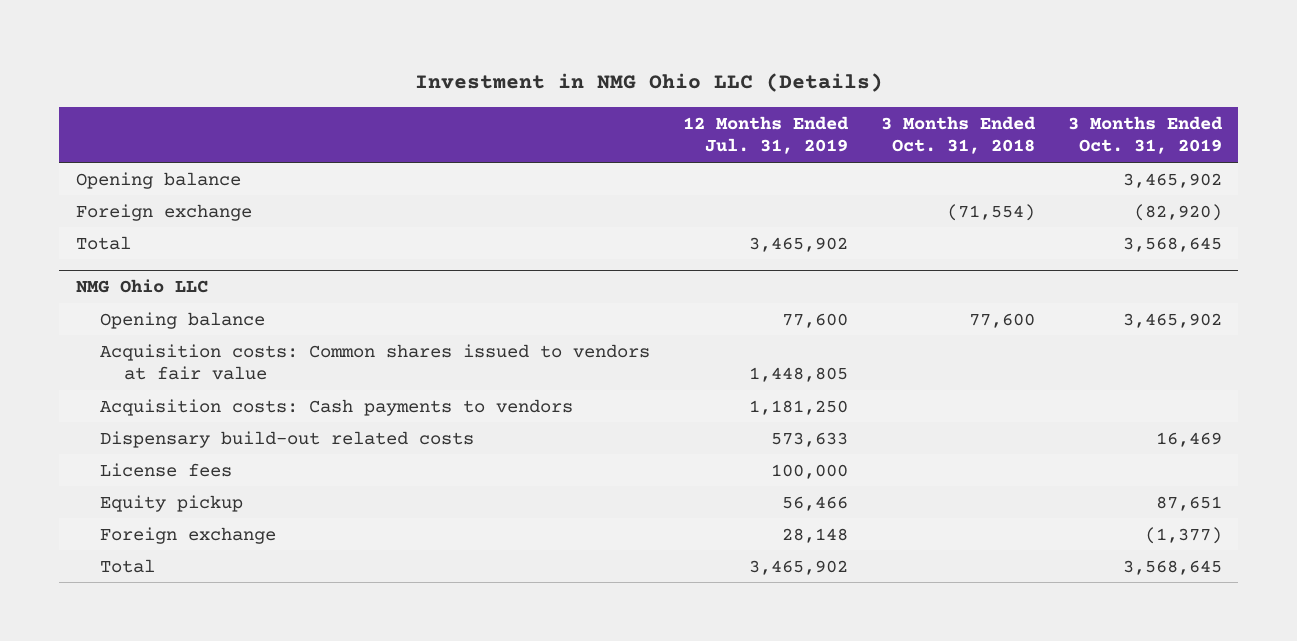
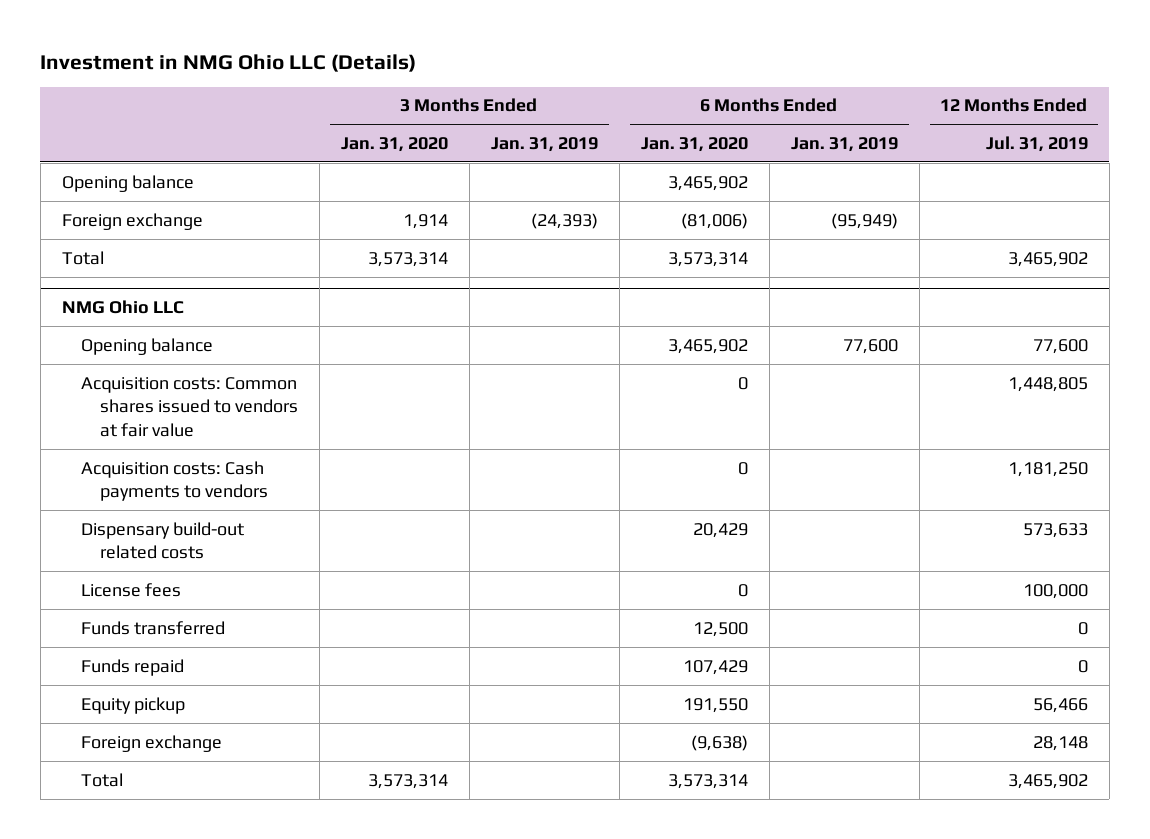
- | 12 Months Ended Jul. 31, 2019 | 3 Months Ended Oct. 31, 2018 | 3 Months Ended Oct. 31, 2019
+ | 3 Months Ended Jan. 31, 2020 | 3 Months Ended Jan. 31, 2019 | 6 Months Ended Jan. 31, 2020 | 6 Months Ended Jan. 31, 2019 | 12 Months Ended Jul. 31, 2019
@ NMG Ohio LLC
+ Funds transferred | | | 12,500 | | 0
+ Funds repaid | | | 107,429 | | 0

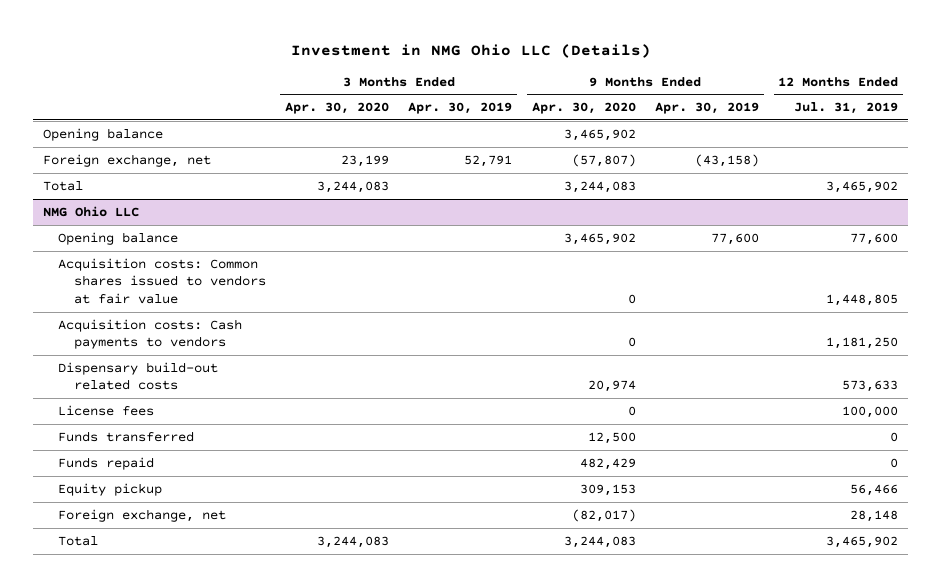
- | 3 Months Ended Jan. 31, 2020 | 3 Months Ended Jan. 31, 2019 | 6 Months Ended Jan. 31, 2020 | 6 Months Ended Jan. 31, 2019 | 12 Months Ended Jul. 31, 2019
+ | 3 Months Ended Apr. 30, 2020 | 3 Months Ended Apr. 30, 2019 | 9 Months Ended Apr. 30, 2020 | 9 Months Ended Apr. 30, 2019 | 12 Months Ended Jul. 31, 2019
- Foreign exchange | 1,914 | (24,393) | (81,006) | (95,949) |
+ Foreign exchange, net | 23,199 | 52,791 | (57,807) | (43,158) |
@ NMG Ohio LLC
- Foreign exchange | | | (9,638) | | 28,148
+ Foreign exchange, net | | | (82,017) | | 28,148

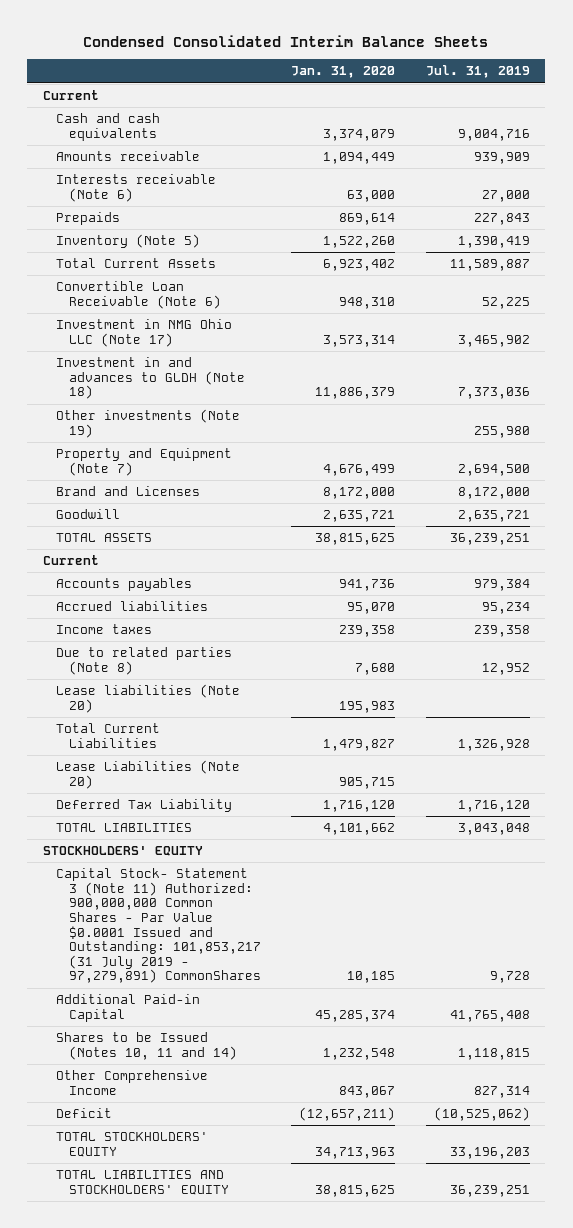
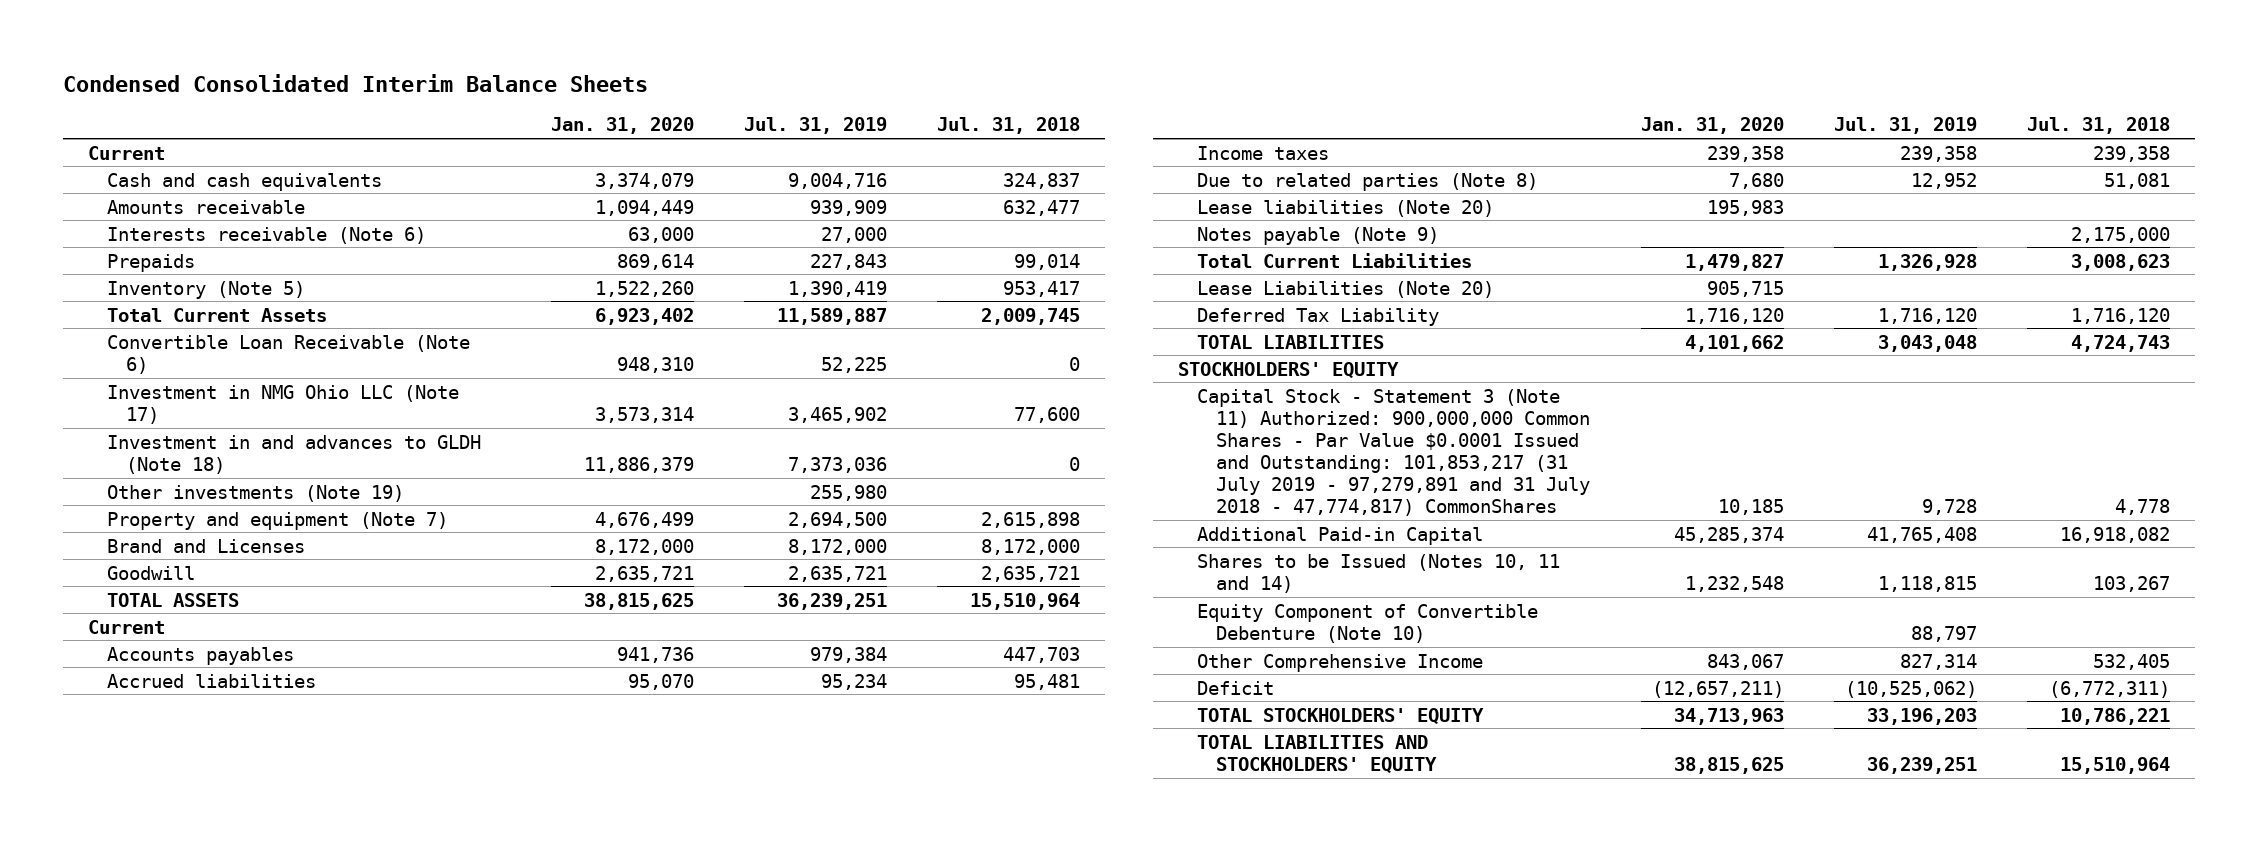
- | Jan. 31, 2020 | Jul. 31, 2019
+ | Jan. 31, 2020 | Jul. 31, 2019 | Jul. 31, 2018
- Property and Equipment (Note 7) | 4,676,499 | 2,694,500
+ Property and equipment (Note 7) | 4,676,499 | 2,694,500 | 2,615,898
+ Notes payable (Note 9) | | | 2,175,000
- Capital Stock- Statement 3 (Note 11) Authorized: 900,000,000 Common Shares - Par Value $0.0001 Issued and Outstanding: 101,853,217 (31 July 2019 - 97,279,891) CommonShares | 10,185 | 9,728
+ Capital Stock - Statement 3 (Note 11) Authorized: 900,000,000 Common Shares - Par Value $0.0001 Issued and Outstanding: 101,853,217 (31 July 2019 - 97,279,891 and 31 July 2018 - 47,774,817) CommonShares | 10,185 | 9,728 | 4,778
+ Equity Component of Convertible Debenture (Note 10) | | 88,797 |

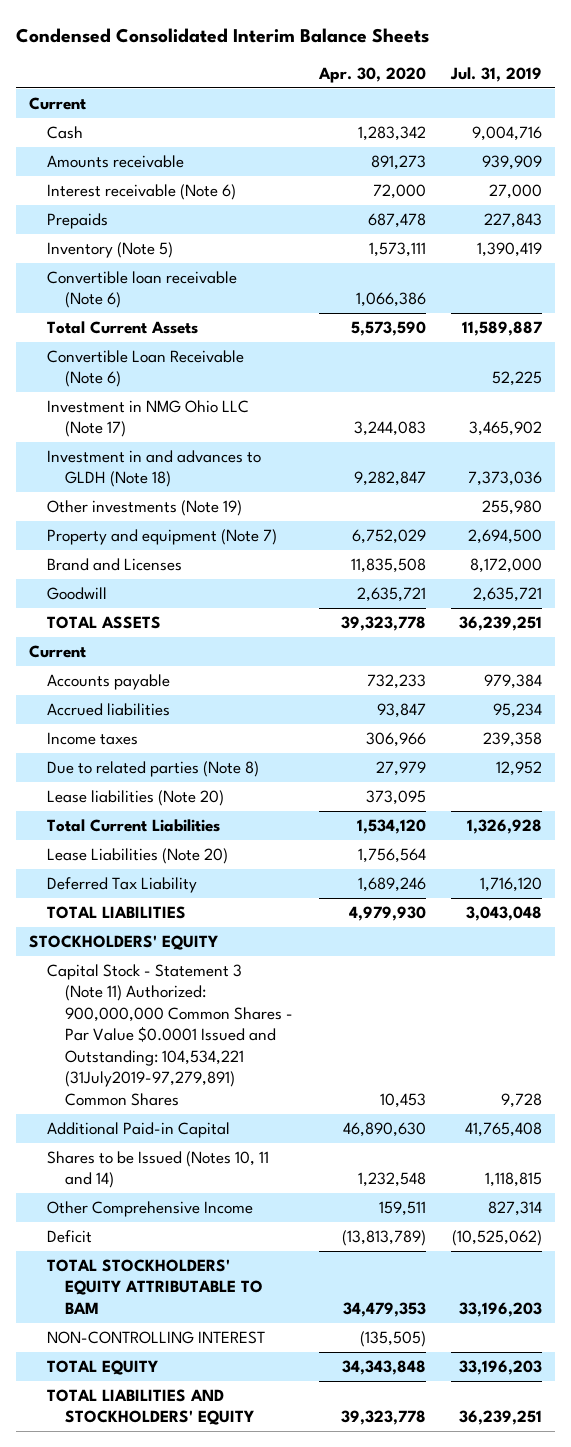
- | Jan. 31, 2020 | Jul. 31, 2019 | Jul. 31, 2018
+ | Apr. 30, 2020 | Jul. 31, 2019
- Cash and cash equivalents | 3,374,079 | 9,004,716 | 324,837
+ Cash | 1,283,342 | 9,004,716
- Interests receivable (Note 6) | 63,000 | 27,000 |
+ Interest receivable (Note 6) | 72,000 | 27,000
+ Convertible loan receivable (Note 6) | 1,066,386 |
- Accounts payables | 941,736 | 979,384 | 447,703
+ Accounts payable | 732,233 | 979,384
- Notes payable (Note 9) | | | 2,175,000
- Capital Stock - Statement 3 (Note 11) Authorized: 900,000,000 Common Shares - Par Value $0.0001 Issued and Outstanding: 101,853,217 (31 July 2019 - 97,279,891 and 31 July 2018 - 47,774,817) CommonShares | 10,185 | 9,728 | 4,778
+ Capital Stock - Statement 3 (Note 11) Authorized: 900,000,000 Common Shares - Par Value $0.0001 Issued and Outstanding: 104,534,221 (31July2019-97,279,891) Common Shares | 10,453 | 9,728
- Equity Component of Convertible Debenture (Note 10) | | 88,797 |
- TOTAL STOCKHOLDERS' EQUITY | 34,713,963 | 33,196,203 | 10,786,221
+ TOTAL STOCKHOLDERS' EQUITY ATTRIBUTABLE TO BAM | 34,479,353 | 33,196,203
+ NON-CONTROLLING INTEREST | (135,505) |
+ TOTAL EQUITY | 34,343,848 | 33,196,203

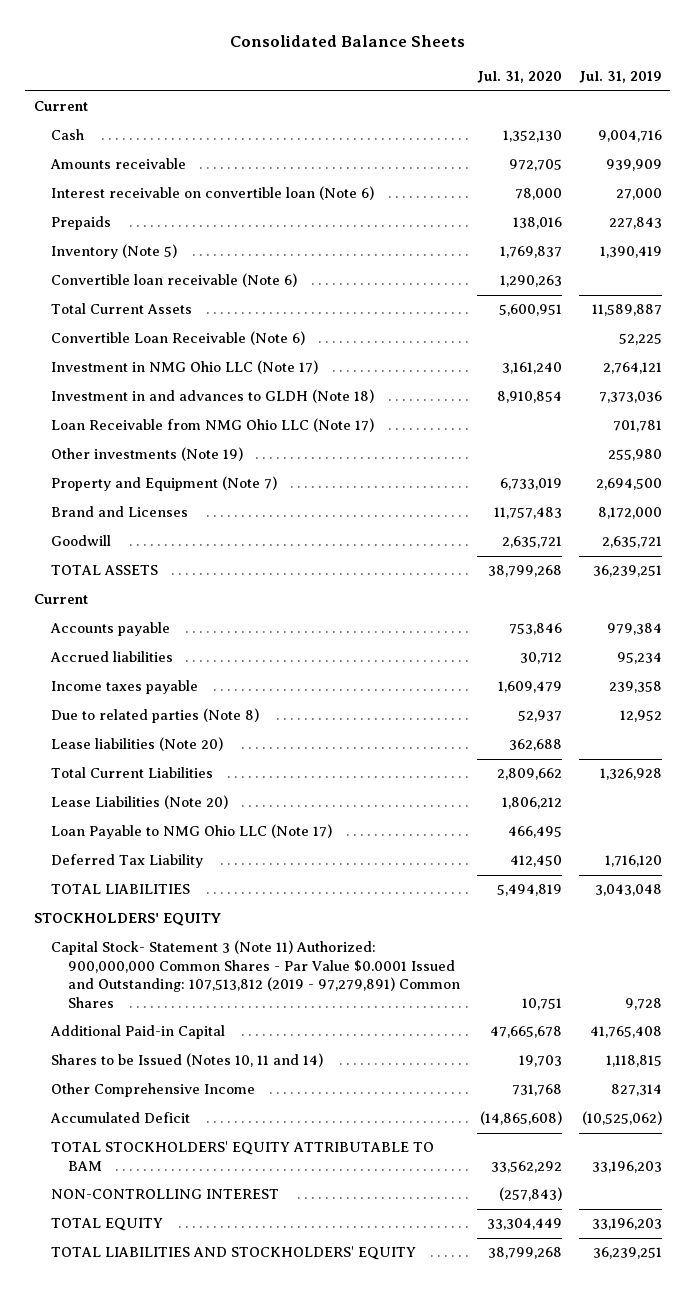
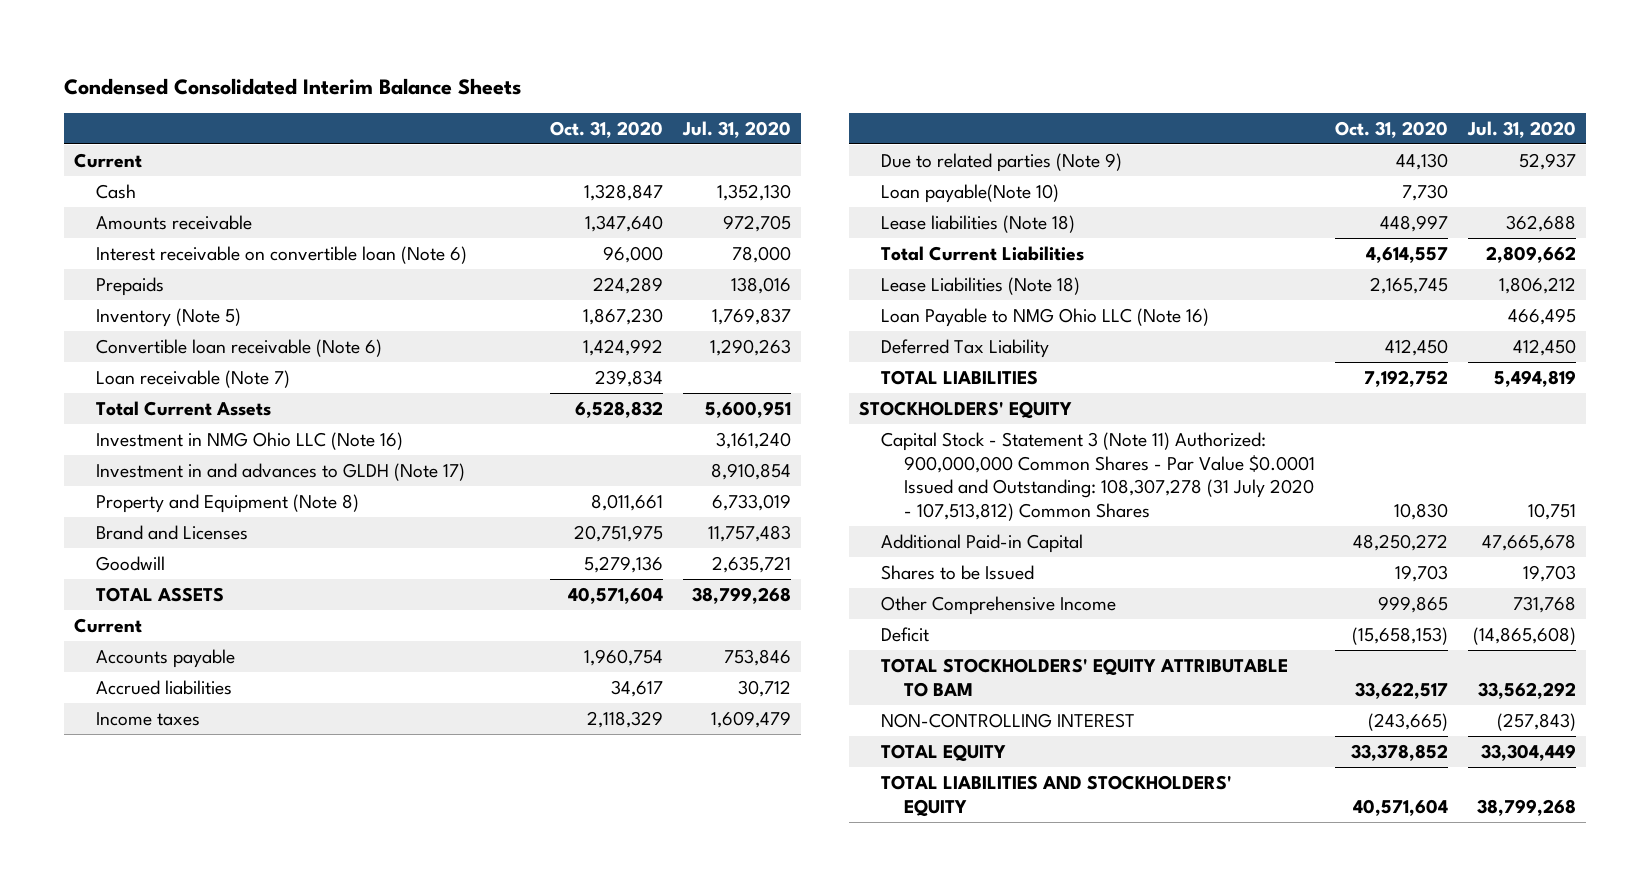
- Consolidated Balance Sheets
+ Condensed Consolidated Interim Balance Sheets
- | Jul. 31, 2020 | Jul. 31, 2019
+ | Oct. 31, 2020 | Jul. 31, 2020
+ Loan receivable (Note 7) | 239,834 |
- Convertible Loan Receivable (Note 6) | | 52,225
- Investment in NMG Ohio LLC (Note 17) | 3,161,240 | 2,764,121
- Investment in and advances to GLDH (Note 18) | 8,910,854 | 7,373,036
- Loan Receivable from NMG Ohio LLC (Note 17) | | 701,781
- Other investments (Note 19) | | 255,980
- Property and Equipment (Note 7) | 6,733,019 | 2,694,500
+ Investment in NMG Ohio LLC (Note 16) | | 3,161,240
+ Investment in and advances to GLDH (Note 17) | | 8,910,854
+ Property and Equipment (Note 8) | 8,011,661 | 6,733,019
- Income taxes payable | 1,609,479 | 239,358
- Due to related parties (Note 8) | 52,937 | 12,952
- Lease liabilities (Note 20) | 362,688 |
+ Income taxes | 2,118,329 | 1,609,479
+ Due to related parties (Note 9) | 44,130 | 52,937
+ Loan payable(Note 10) | 7,730 |
+ Lease liabilities (Note 18) | 448,997 | 362,688
- Lease Liabilities (Note 20) | 1,806,212 |
- Loan Payable to NMG Ohio LLC (Note 17) | 466,495 |
+ Lease Liabilities (Note 18) | 2,165,745 | 1,806,212
+ Loan Payable to NMG Ohio LLC (Note 16) | | 466,495
- Capital Stock- Statement 3 (Note 11) Authorized: 900,000,000 Common Shares - Par Value $0.0001 Issued and Outstanding: 107,513,812 (2019 - 97,279,891) Common Shares | 10,751 | 9,728
+ Capital Stock - Statement 3 (Note 11) Authorized: 900,000,000 Common Shares - Par Value $0.0001 Issued and Outstanding: 108,307,278 (31 July 2020 - 107,513,812) Common Shares | 10,830 | 10,751
- Shares to be Issued (Notes 10, 11 and 14) | 19,703 | 1,118,815
+ Shares to be Issued | 19,703 | 19,703
- Accumulated Deficit | (14,865,608) | (10,525,062)
+ Deficit | (15,658,153) | (14,865,608)

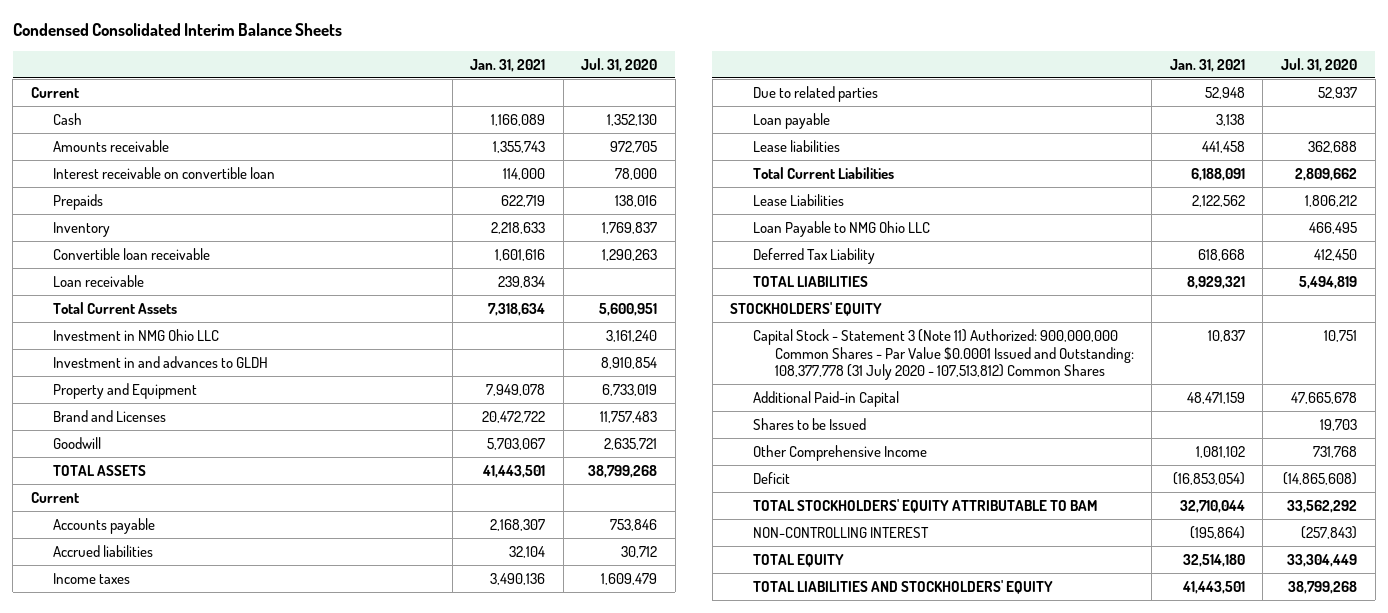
- | Oct. 31, 2020 | Jul. 31, 2020
+ | Jan. 31, 2021 | Jul. 31, 2020
- Interest receivable on convertible loan (Note 6) | 96,000 | 78,000
+ Interest receivable on convertible loan | 114,000 | 78,000
- Inventory (Note 5) | 1,867,230 | 1,769,837
- Convertible loan receivable (Note 6) | 1,424,992 | 1,290,263
- Loan receivable (Note 7) | 239,834 |
+ Inventory | 2,218,633 | 1,769,837
+ Convertible loan receivable | 1,601,616 | 1,290,263
+ Loan receivable | 239,834 |
- Investment in NMG Ohio LLC (Note 16) | | 3,161,240
- Investment in and advances to GLDH (Note 17) | | 8,910,854
- Property and Equipment (Note 8) | 8,011,661 | 6,733,019
+ Investment in NMG Ohio LLC | | 3,161,240
+ Investment in and advances to GLDH | | 8,910,854
+ Property and Equipment | 7,949,078 | 6,733,019
- Due to related parties (Note 9) | 44,130 | 52,937
- Loan payable(Note 10) | 7,730 |
- Lease liabilities (Note 18) | 448,997 | 362,688
+ Due to related parties | 52,948 | 52,937
+ Loan payable | 3,138 |
+ Lease liabilities | 441,458 | 362,688
- Lease Liabilities (Note 18) | 2,165,745 | 1,806,212
- Loan Payable to NMG Ohio LLC (Note 16) | | 466,495
+ Lease Liabilities | 2,122,562 | 1,806,212
+ Loan Payable to NMG Ohio LLC | | 466,495
- Capital Stock - Statement 3 (Note 11) Authorized: 900,000,000 Common Shares - Par Value $0.0001 Issued and Outstanding: 108,307,278 (31 July 2020 - 107,513,812) Common Shares | 10,830 | 10,751
+ Capital Stock - Statement 3 (Note 11) Authorized: 900,000,000 Common Shares - Par Value $0.0001 Issued and Outstanding: 108,377,778 (31 July 2020 - 107,513,812) Common Shares | 10,837 | 10,751

